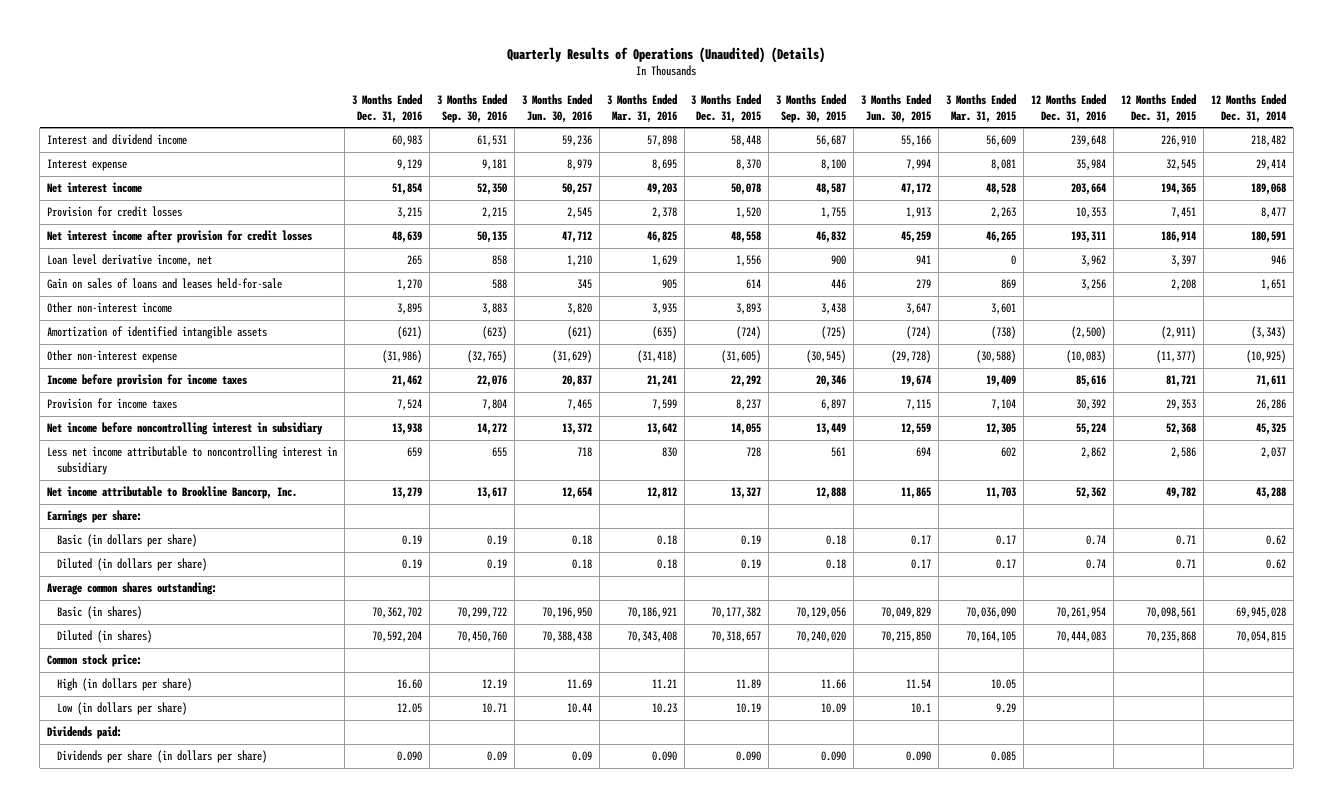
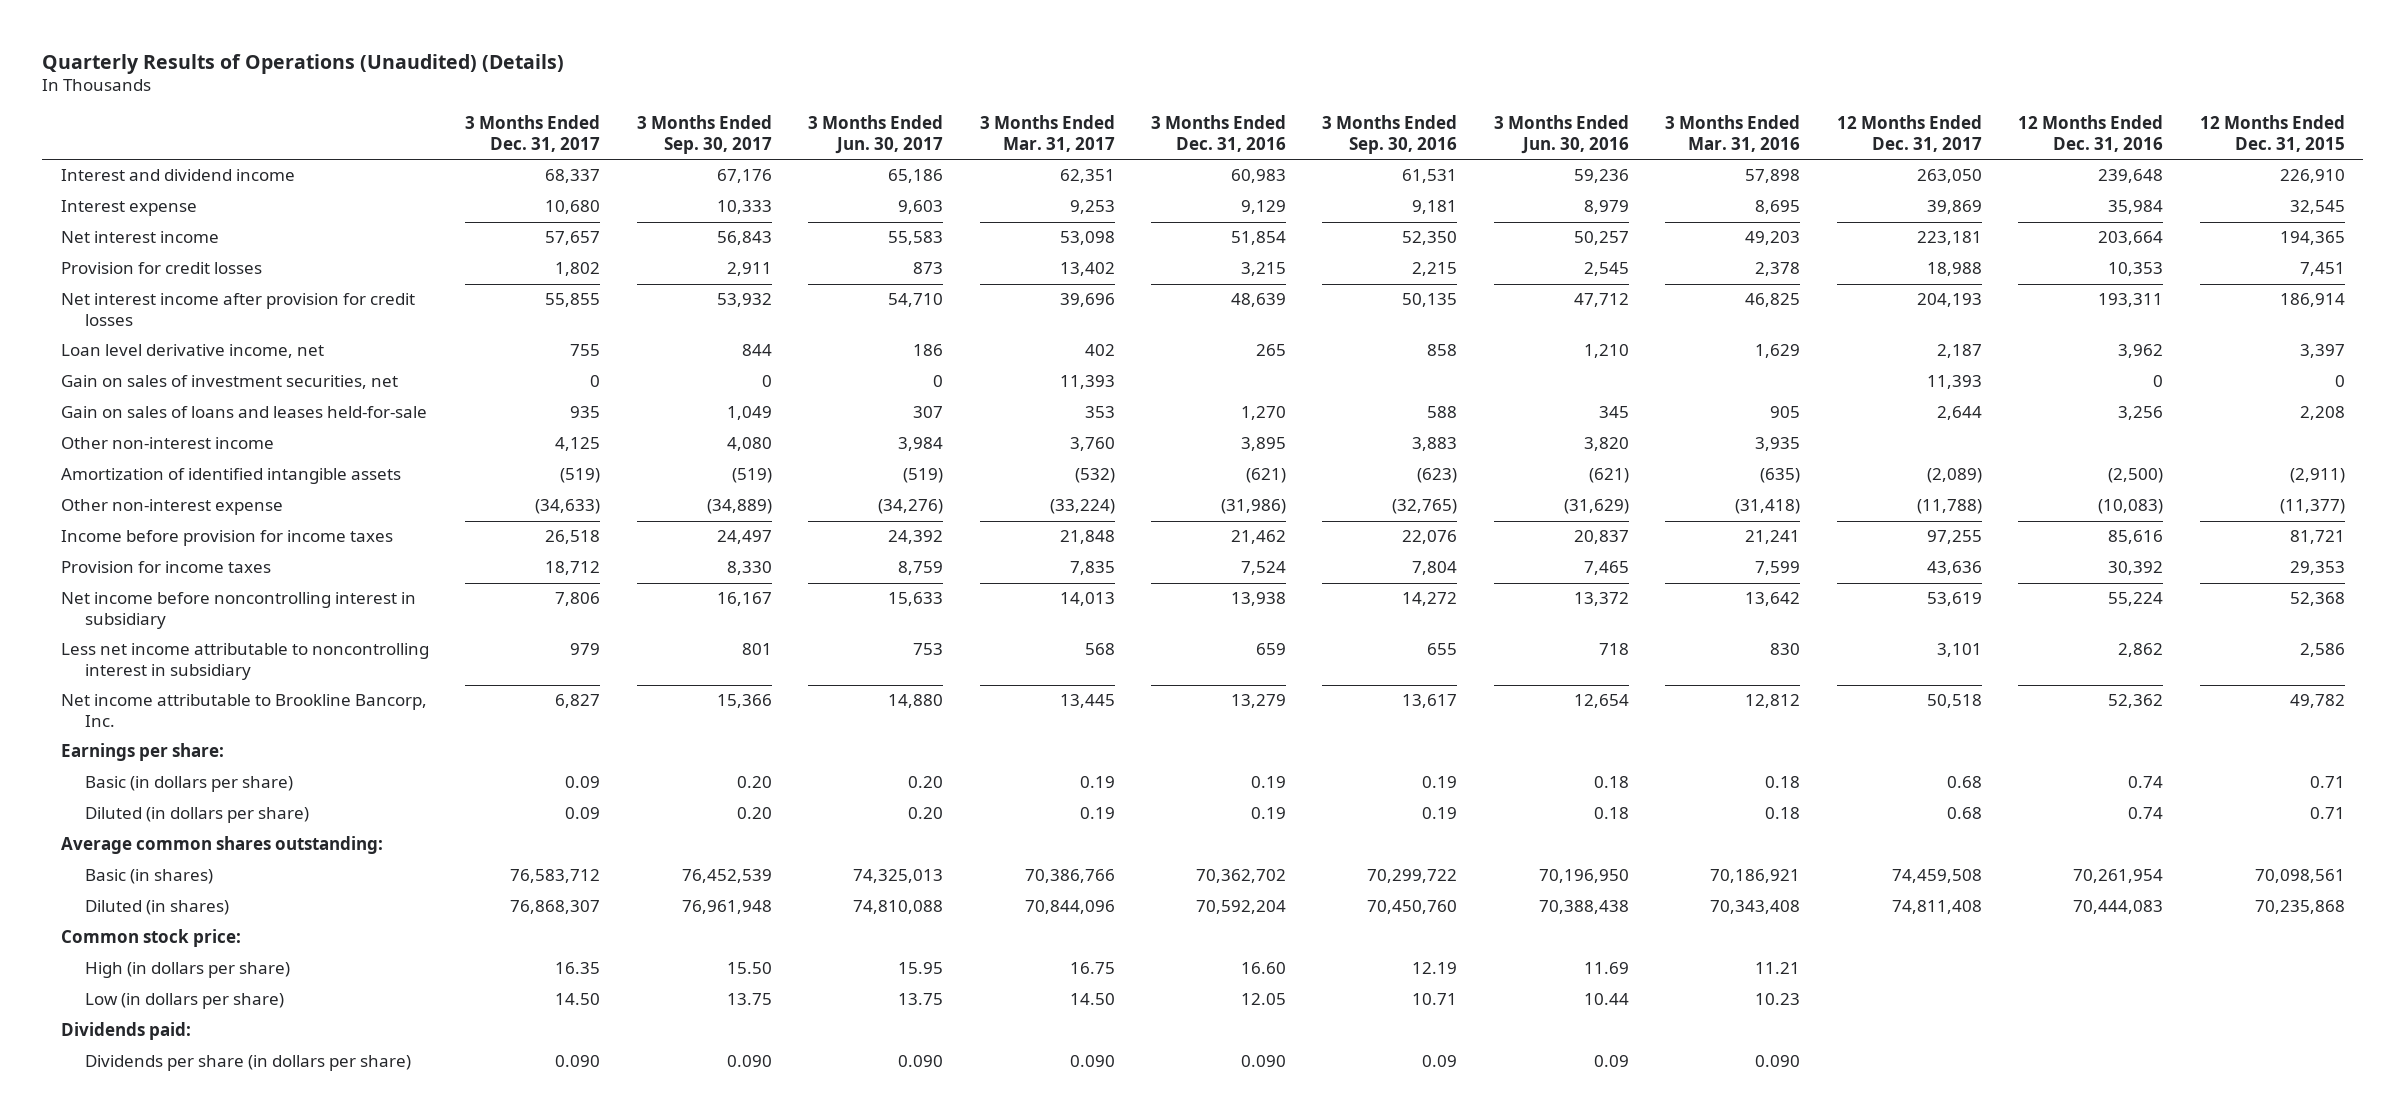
- | 3 Months Ended Dec. 31, 2016 | 3 Months Ended Sep. 30, 2016 | 3 Months Ended Jun. 30, 2016 | 3 Months Ended Mar. 31, 2016 | 3 Months Ended Dec. 31, 2015 | 3 Months Ended Sep. 30, 2015 | 3 Months Ended Jun. 30, 2015 | 3 Months Ended Mar. 31, 2015 | 12 Months Ended Dec. 31, 2016 | 12 Months Ended Dec. 31, 2015 | 12 Months Ended Dec. 31, 2014
+ | 3 Months Ended Dec. 31, 2017 | 3 Months Ended Sep. 30, 2017 | 3 Months Ended Jun. 30, 2017 | 3 Months Ended Mar. 31, 2017 | 3 Months Ended Dec. 31, 2016 | 3 Months Ended Sep. 30, 2016 | 3 Months Ended Jun. 30, 2016 | 3 Months Ended Mar. 31, 2016 | 12 Months Ended Dec. 31, 2017 | 12 Months Ended Dec. 31, 2016 | 12 Months Ended Dec. 31, 2015
+ Gain on sales of investment securities, net | 0 | 0 | 0 | 11,393 | | | | | 11,393 | 0 | 0

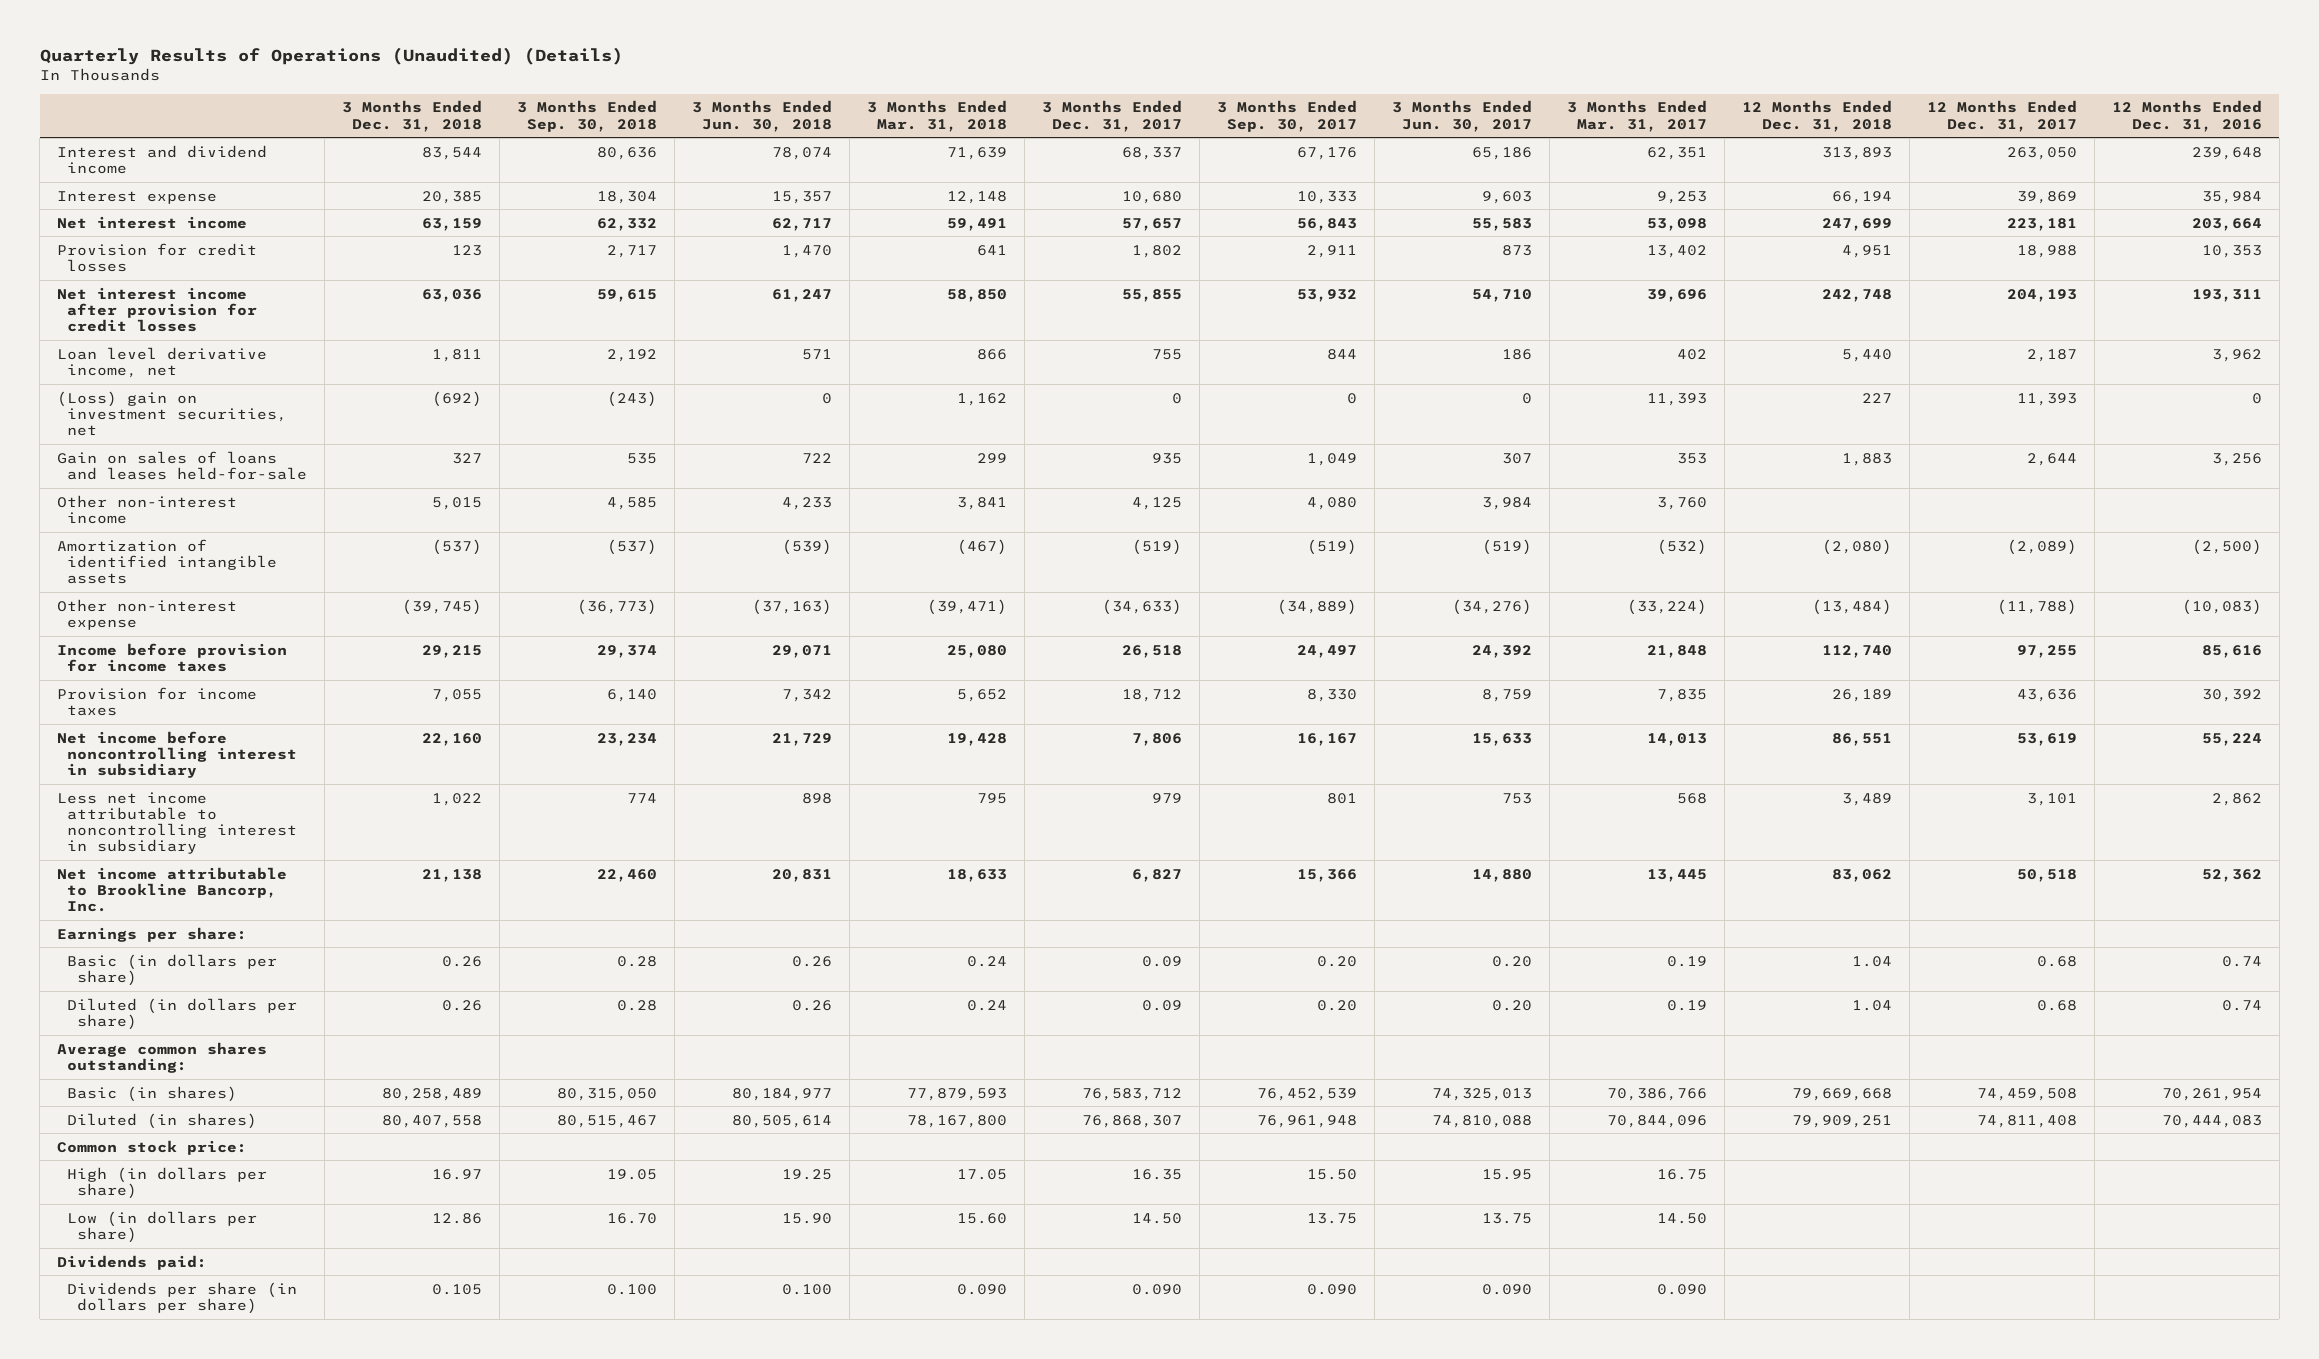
- | 3 Months Ended Dec. 31, 2017 | 3 Months Ended Sep. 30, 2017 | 3 Months Ended Jun. 30, 2017 | 3 Months Ended Mar. 31, 2017 | 3 Months Ended Dec. 31, 2016 | 3 Months Ended Sep. 30, 2016 | 3 Months Ended Jun. 30, 2016 | 3 Months Ended Mar. 31, 2016 | 12 Months Ended Dec. 31, 2017 | 12 Months Ended Dec. 31, 2016 | 12 Months Ended Dec. 31, 2015
+ | 3 Months Ended Dec. 31, 2018 | 3 Months Ended Sep. 30, 2018 | 3 Months Ended Jun. 30, 2018 | 3 Months Ended Mar. 31, 2018 | 3 Months Ended Dec. 31, 2017 | 3 Months Ended Sep. 30, 2017 | 3 Months Ended Jun. 30, 2017 | 3 Months Ended Mar. 31, 2017 | 12 Months Ended Dec. 31, 2018 | 12 Months Ended Dec. 31, 2017 | 12 Months Ended Dec. 31, 2016
- Gain on sales of investment securities, net | 0 | 0 | 0 | 11,393 | | | | | 11,393 | 0 | 0
+ (Loss) gain on investment securities, net | (692) | (243) | 0 | 1,162 | 0 | 0 | 0 | 11,393 | 227 | 11,393 | 0

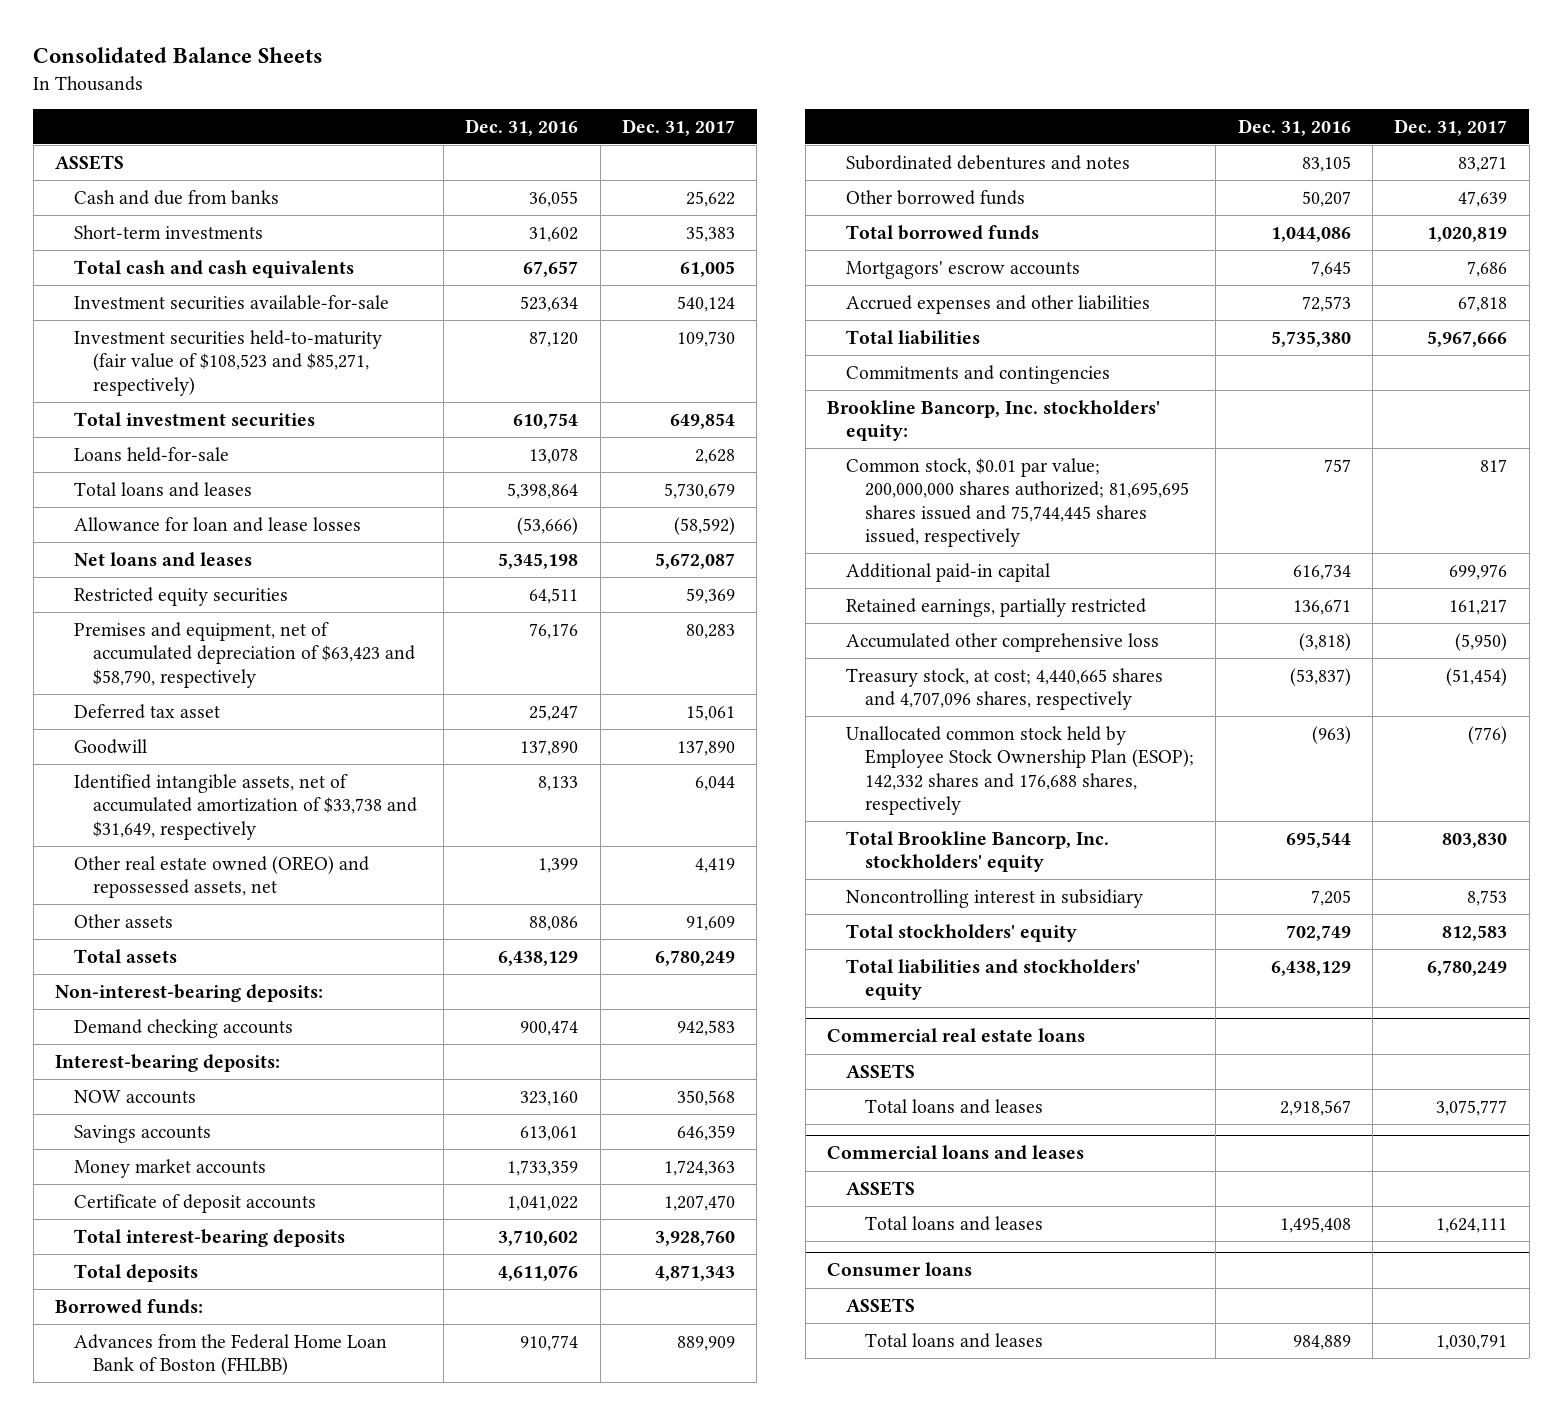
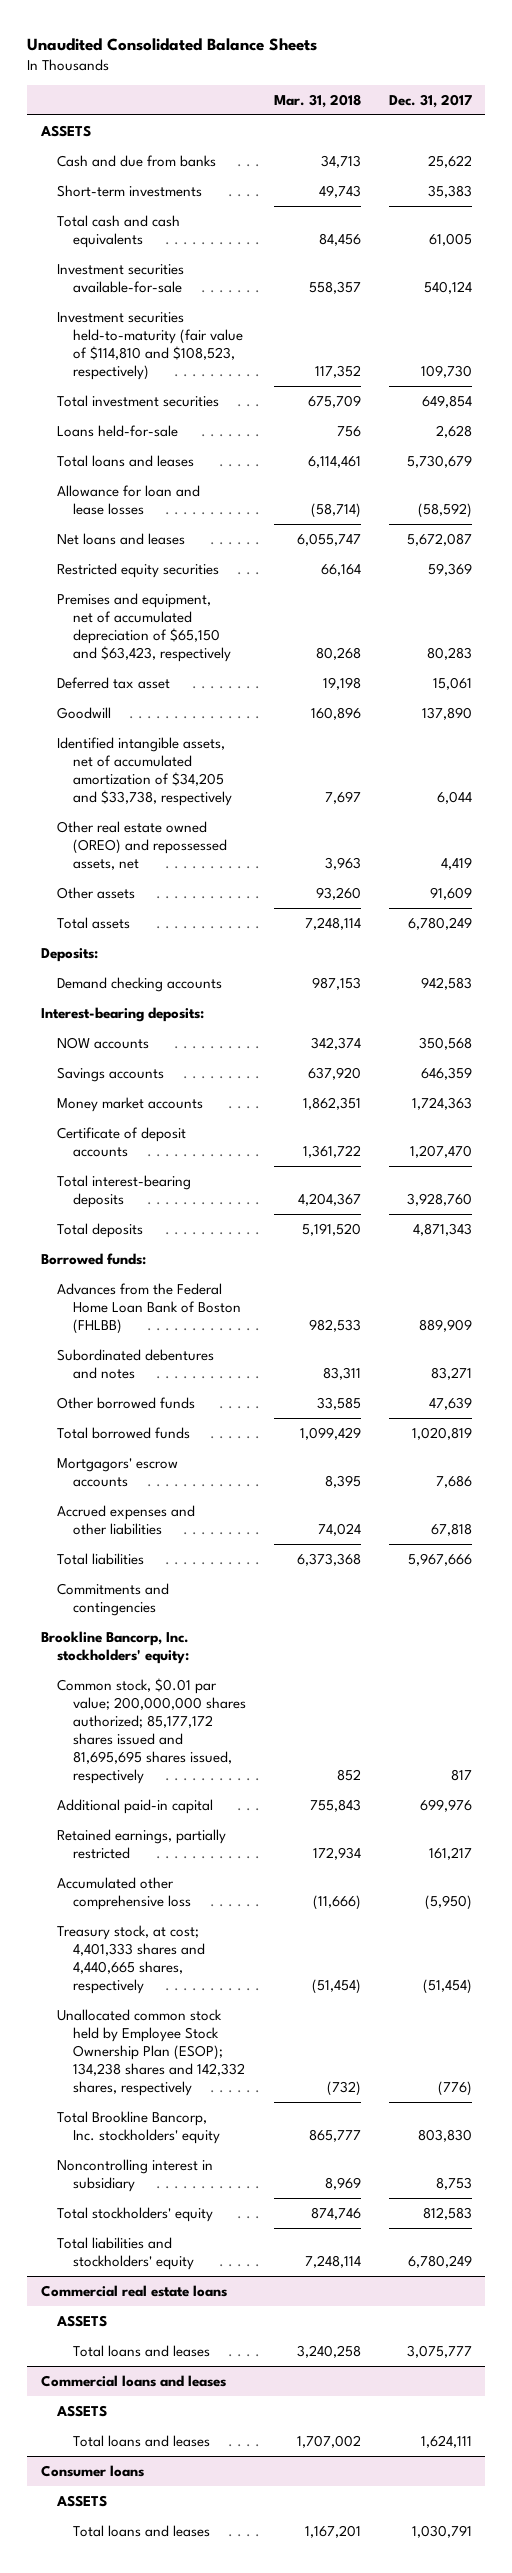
- Consolidated Balance Sheets
+ Unaudited Consolidated Balance Sheets
- | Dec. 31, 2016 | Dec. 31, 2017
+ | Mar. 31, 2018 | Dec. 31, 2017
- Investment securities held-to-maturity (fair value of $108,523 and $85,271, respectively) | 87,120 | 109,730
+ Investment securities held-to-maturity (fair value of $114,810 and $108,523, respectively) | 117,352 | 109,730
- Premises and equipment, net of accumulated depreciation of $63,423 and $58,790, respectively | 76,176 | 80,283
+ Premises and equipment, net of accumulated depreciation of $65,150 and $63,423, respectively | 80,268 | 80,283
- Identified intangible assets, net of accumulated amortization of $33,738 and $31,649, respectively | 8,133 | 6,044
+ Identified intangible assets, net of accumulated amortization of $34,205 and $33,738, respectively | 7,697 | 6,044
- Non-interest-bearing deposits:
+ Deposits:
- Common stock, $0.01 par value; 200,000,000 shares authorized; 81,695,695 shares issued and 75,744,445 shares issued, respectively | 757 | 817
+ Common stock, $0.01 par value; 200,000,000 shares authorized; 85,177,172 shares issued and 81,695,695 shares issued, respectively | 852 | 817
- Treasury stock, at cost; 4,440,665 shares and 4,707,096 shares, respectively | (53,837) | (51,454)
- Unallocated common stock held by Employee Stock Ownership Plan (ESOP); 142,332 shares and 176,688 shares, respectively | (963) | (776)
+ Treasury stock, at cost; 4,401,333 shares and 4,440,665 shares, respectively | (51,454) | (51,454)
+ Unallocated common stock held by Employee Stock Ownership Plan (ESOP); 134,238 shares and 142,332 shares, respectively | (732) | (776)

